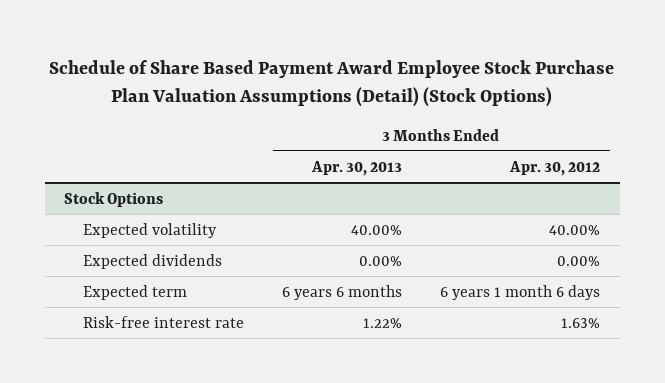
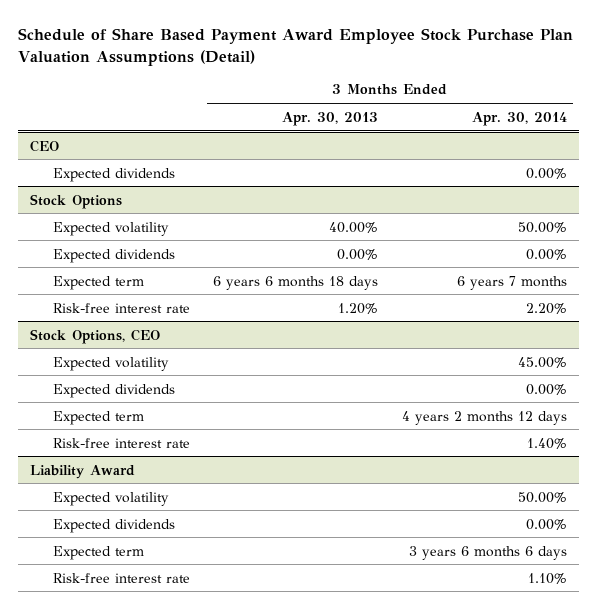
- Schedule of Share Based Payment Award Employee Stock Purchase Plan Valuation Assumptions (Detail) (Stock Options)
+ Schedule of Share Based Payment Award Employee Stock Purchase Plan Valuation Assumptions (Detail)
- | 3 Months Ended Apr. 30, 2013 | 3 Months Ended Apr. 30, 2012
+ | 3 Months Ended Apr. 30, 2013 | 3 Months Ended Apr. 30, 2014
+ CEO
+ Expected dividends | | 0.00%
@ Stock Options
- Expected term | 6 years 6 months | 6 years 1 month 6 days
- Risk-free interest rate | 1.22% | 1.63%
+ Expected term | 6 years 6 months 18 days | 6 years 7 months
+ Risk-free interest rate | 1.20% | 2.20%
+ Stock Options, CEO
+ Expected volatility | | 45.00%
+ Expected dividends | | 0.00%
+ Expected term | | 4 years 2 months 12 days
+ Risk-free interest rate | | 1.40%
+ Liability Award
+ Expected volatility | | 50.00%
+ Expected dividends | | 0.00%
+ Expected term | | 3 years 6 months 6 days
+ Risk-free interest rate | | 1.10%

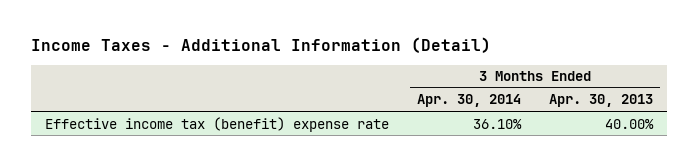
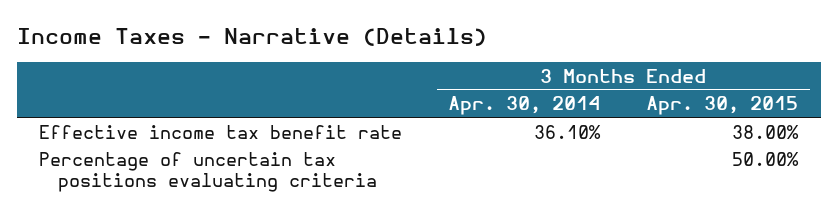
- Income Taxes - Additional Information (Detail)
+ Income Taxes - Narrative (Details)
- | 3 Months Ended Apr. 30, 2014 | 3 Months Ended Apr. 30, 2013
+ | 3 Months Ended Apr. 30, 2014 | 3 Months Ended Apr. 30, 2015
- Effective income tax (benefit) expense rate | 36.10% | 40.00%
+ Effective income tax benefit rate | 36.10% | 38.00%
+ Percentage of uncertain tax positions evaluating criteria | | 50.00%

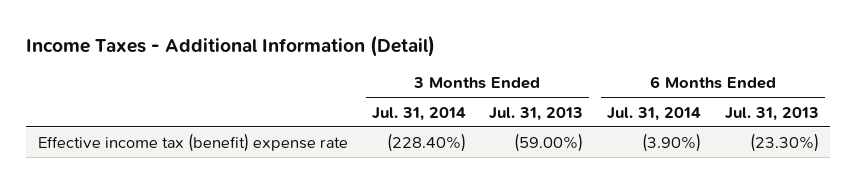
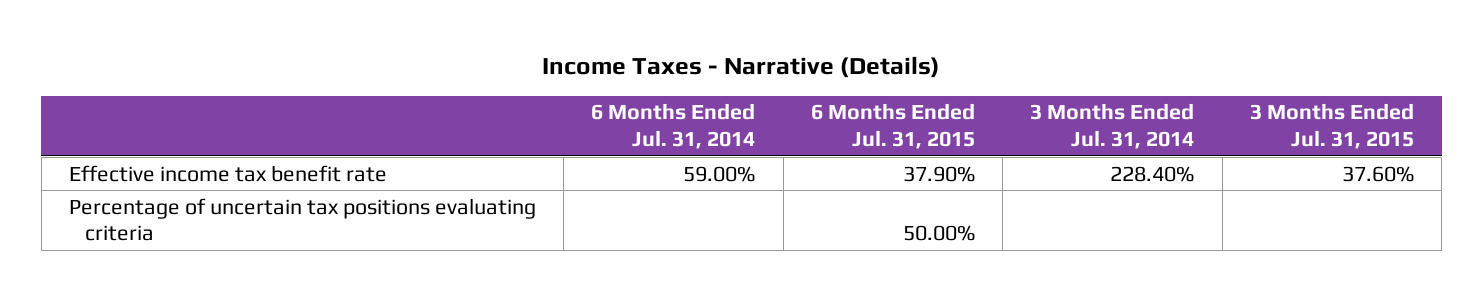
- Income Taxes - Additional Information (Detail)
+ Income Taxes - Narrative (Details)
- | 3 Months Ended Jul. 31, 2014 | 3 Months Ended Jul. 31, 2013 | 6 Months Ended Jul. 31, 2014 | 6 Months Ended Jul. 31, 2013
+ | 6 Months Ended Jul. 31, 2014 | 6 Months Ended Jul. 31, 2015 | 3 Months Ended Jul. 31, 2014 | 3 Months Ended Jul. 31, 2015
- Effective income tax (benefit) expense rate | (228.40%) | (59.00%) | (3.90%) | (23.30%)
+ Effective income tax benefit rate | 59.00% | 37.90% | 228.40% | 37.60%
+ Percentage of uncertain tax positions evaluating criteria | | 50.00% | |

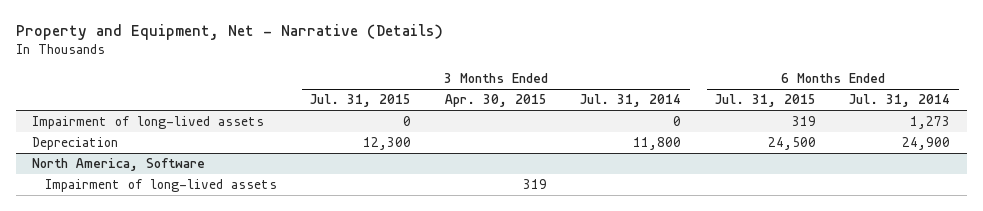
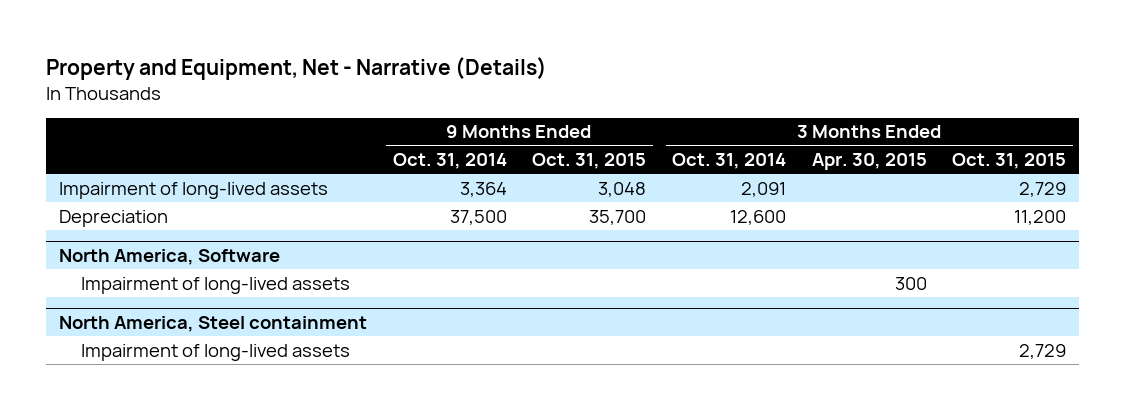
- | 3 Months Ended Jul. 31, 2015 | 3 Months Ended Apr. 30, 2015 | 3 Months Ended Jul. 31, 2014 | 6 Months Ended Jul. 31, 2015 | 6 Months Ended Jul. 31, 2014
+ | 9 Months Ended Oct. 31, 2014 | 9 Months Ended Oct. 31, 2015 | 3 Months Ended Oct. 31, 2014 | 3 Months Ended Apr. 30, 2015 | 3 Months Ended Oct. 31, 2015
@ North America, Software
- Impairment of long-lived assets | | 319 | | |
+ Impairment of long-lived assets | | | | 300 |
+ North America, Steel containment
+ Impairment of long-lived assets | | | | | 2,729

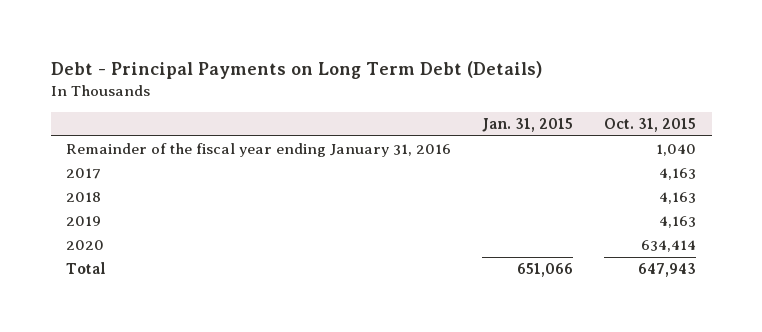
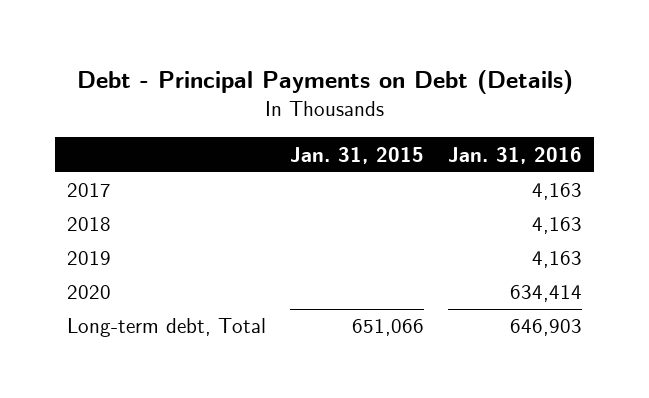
- Debt - Principal Payments on Long Term Debt (Details)
+ Debt - Principal Payments on Debt (Details)
- | Jan. 31, 2015 | Oct. 31, 2015
+ | Jan. 31, 2015 | Jan. 31, 2016
- Remainder of the fiscal year ending January 31, 2016 | | 1,040
- Total | 651,066 | 647,943
+ Long-term debt, Total | 651,066 | 646,903

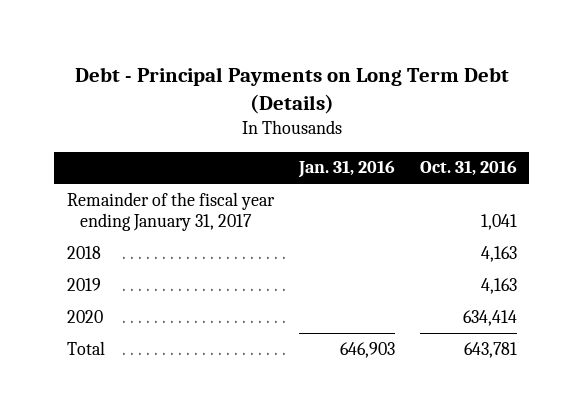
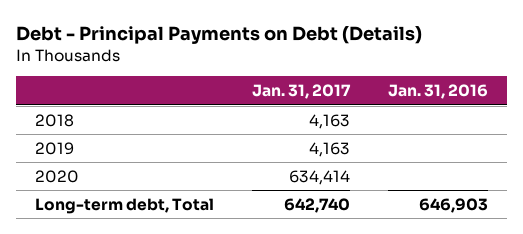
- Debt - Principal Payments on Long Term Debt (Details)
+ Debt - Principal Payments on Debt (Details)
- | Jan. 31, 2016 | Oct. 31, 2016
+ | Jan. 31, 2017 | Jan. 31, 2016
- Remainder of the fiscal year ending January 31, 2017 | | 1,041
- Total | 646,903 | 643,781
+ Long-term debt, Total | 642,740 | 646,903

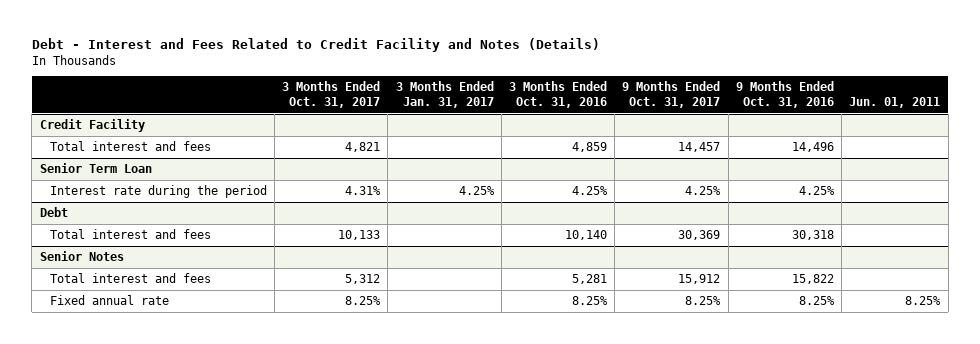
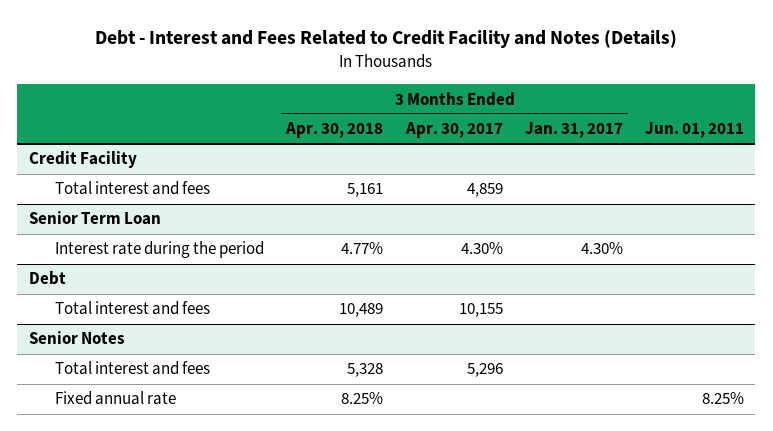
- | 3 Months Ended Oct. 31, 2017 | 3 Months Ended Jan. 31, 2017 | 3 Months Ended Oct. 31, 2016 | 9 Months Ended Oct. 31, 2017 | 9 Months Ended Oct. 31, 2016 | Jun. 01, 2011
+ | 3 Months Ended Apr. 30, 2018 | 3 Months Ended Apr. 30, 2017 | 3 Months Ended Jan. 31, 2017 | Jun. 01, 2011
@ Senior Term Loan
- Interest rate during the period | 4.31% | 4.25% | 4.25% | 4.25% | 4.25% |
+ Interest rate during the period | 4.77% | 4.30% | 4.30% |

